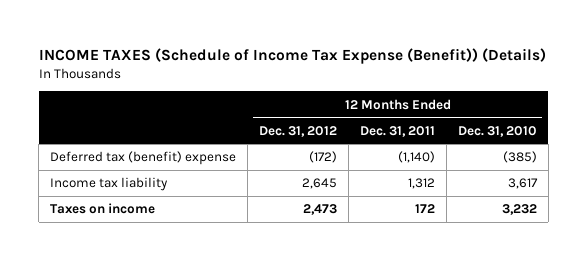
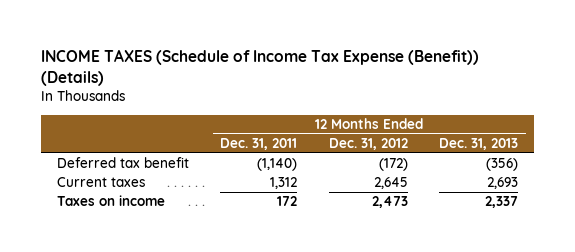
- | 12 Months Ended Dec. 31, 2012 | 12 Months Ended Dec. 31, 2011 | 12 Months Ended Dec. 31, 2010
+ | 12 Months Ended Dec. 31, 2011 | 12 Months Ended Dec. 31, 2012 | 12 Months Ended Dec. 31, 2013
- Deferred tax (benefit) expense | (172) | (1,140) | (385)
- Income tax liability | 2,645 | 1,312 | 3,617
+ Deferred tax benefit | (1,140) | (172) | (356)
+ Current taxes | 1,312 | 2,645 | 2,693

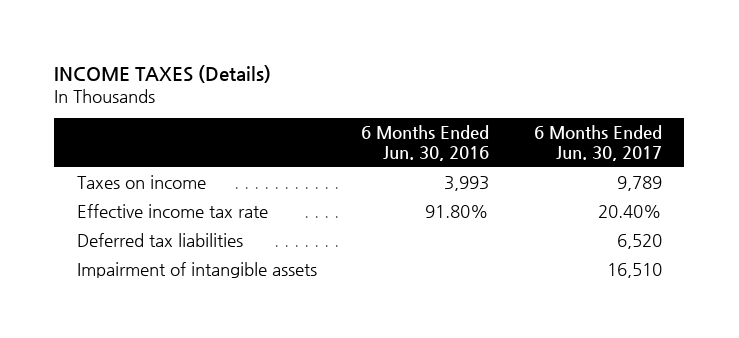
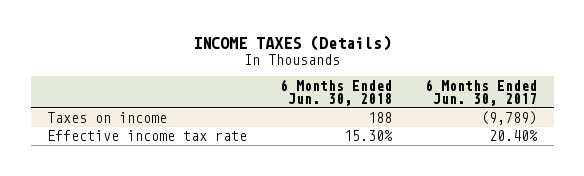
- | 6 Months Ended Jun. 30, 2016 | 6 Months Ended Jun. 30, 2017
+ | 6 Months Ended Jun. 30, 2018 | 6 Months Ended Jun. 30, 2017
- Taxes on income | 3,993 | 9,789
+ Taxes on income | 188 | (9,789)
- Deferred tax liabilities | | 6,520
- Impairment of intangible assets | | 16,510

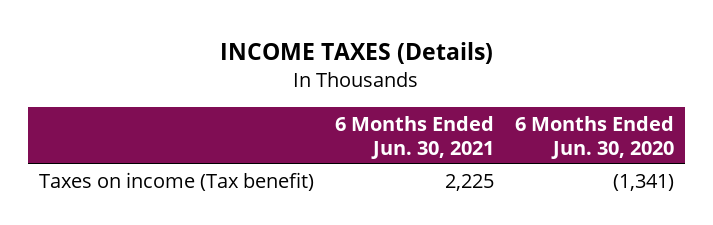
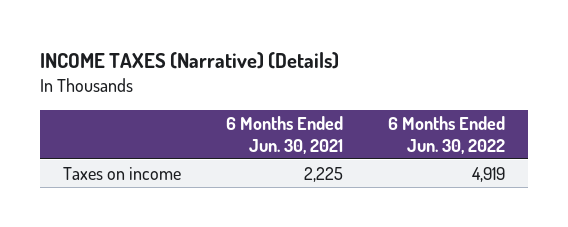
- INCOME TAXES (Details)
+ INCOME TAXES (Narrative) (Details)
- | 6 Months Ended Jun. 30, 2021 | 6 Months Ended Jun. 30, 2020
+ | 6 Months Ended Jun. 30, 2021 | 6 Months Ended Jun. 30, 2022
- Taxes on income (Tax benefit) | 2,225 | (1,341)
+ Taxes on income | 2,225 | 4,919

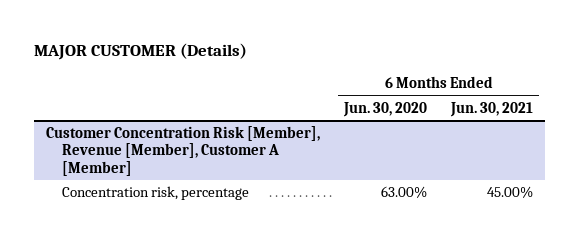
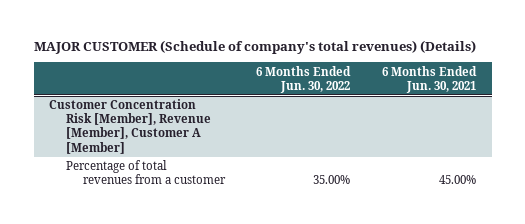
- MAJOR CUSTOMER (Details)
+ MAJOR CUSTOMER (Schedule of company's total revenues) (Details)
- | 6 Months Ended Jun. 30, 2020 | 6 Months Ended Jun. 30, 2021
+ | 6 Months Ended Jun. 30, 2022 | 6 Months Ended Jun. 30, 2021
@ Customer Concentration Risk [Member], Revenue [Member], Customer A [Member]
- Concentration risk, percentage | 63.00% | 45.00%
+ Percentage of total revenues from a customer | 35.00% | 45.00%

